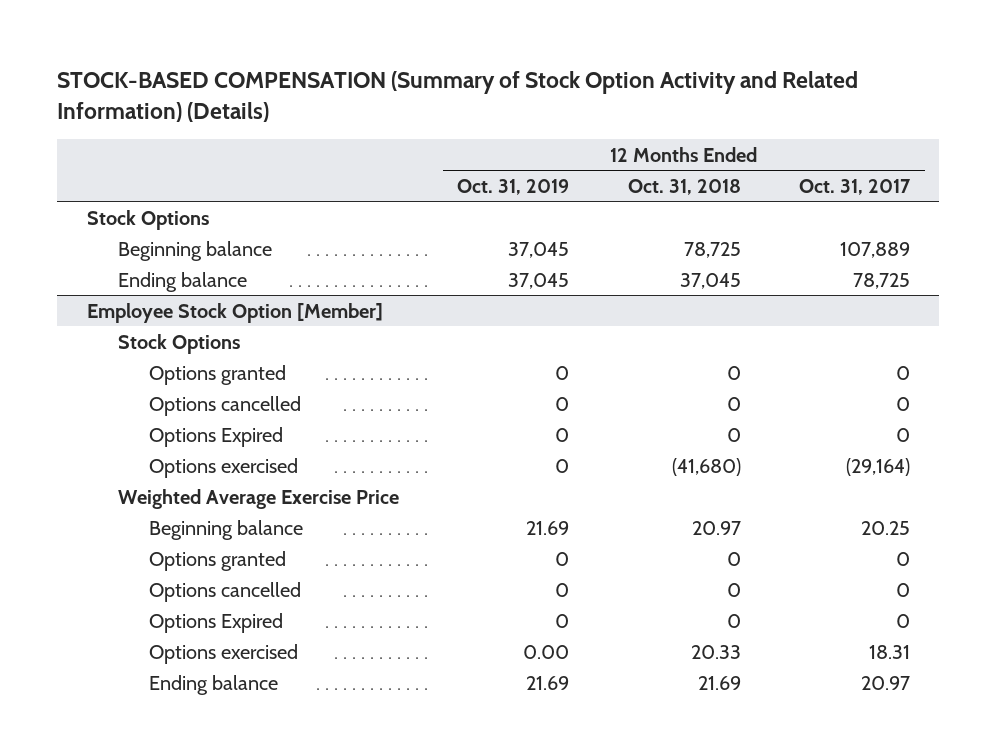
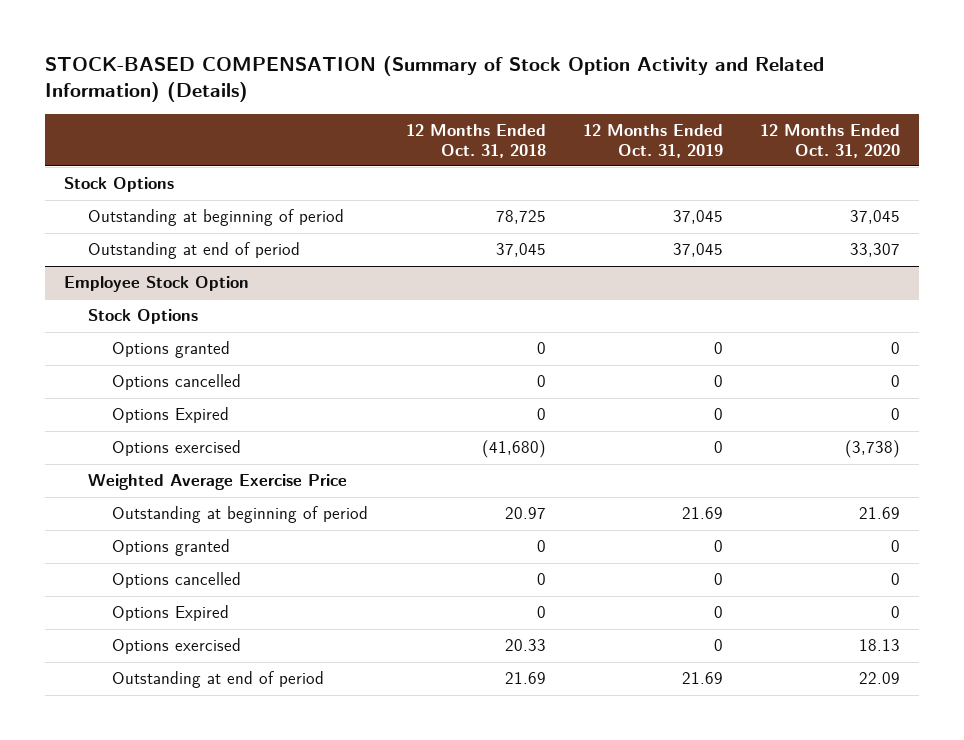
- | 12 Months Ended Oct. 31, 2019 | 12 Months Ended Oct. 31, 2018 | 12 Months Ended Oct. 31, 2017
+ | 12 Months Ended Oct. 31, 2018 | 12 Months Ended Oct. 31, 2019 | 12 Months Ended Oct. 31, 2020
- Beginning balance | 37,045 | 78,725 | 107,889
- Ending balance | 37,045 | 37,045 | 78,725
- Employee Stock Option [Member]
+ Outstanding at beginning of period | 78,725 | 37,045 | 37,045
+ Outstanding at end of period | 37,045 | 37,045 | 33,307
+ Employee Stock Option
- Beginning balance | 21.69 | 20.97 | 20.25
+ Outstanding at beginning of period | 20.97 | 21.69 | 21.69
- Options exercised | 0.00 | 20.33 | 18.31
- Ending balance | 21.69 | 21.69 | 20.97
+ Options exercised | 20.33 | 0 | 18.13
+ Outstanding at end of period | 21.69 | 21.69 | 22.09

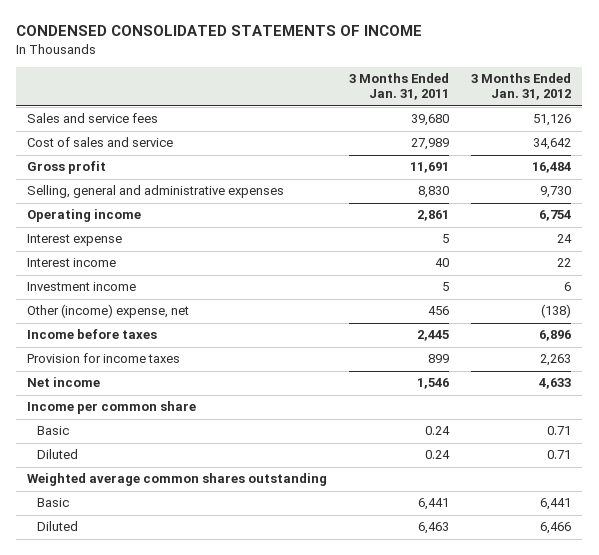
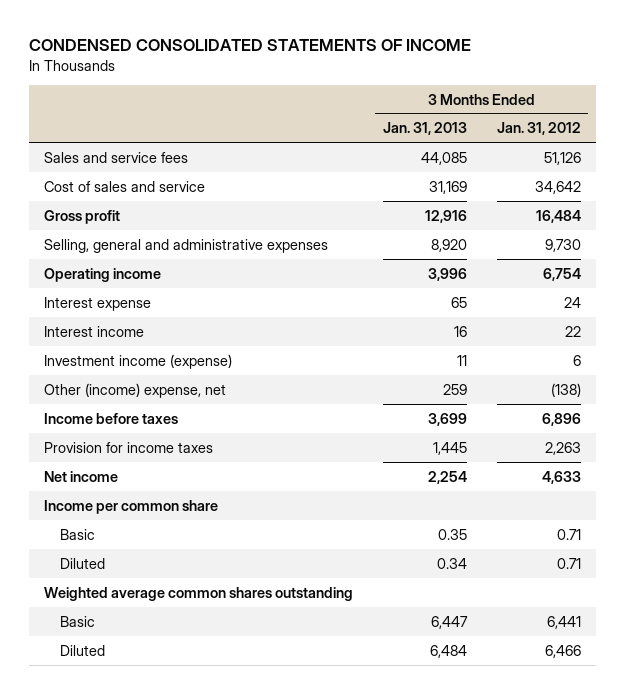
- | 3 Months Ended Jan. 31, 2011 | 3 Months Ended Jan. 31, 2012
+ | 3 Months Ended Jan. 31, 2013 | 3 Months Ended Jan. 31, 2012
- Investment income | 5 | 6
+ Investment income (expense) | 11 | 6

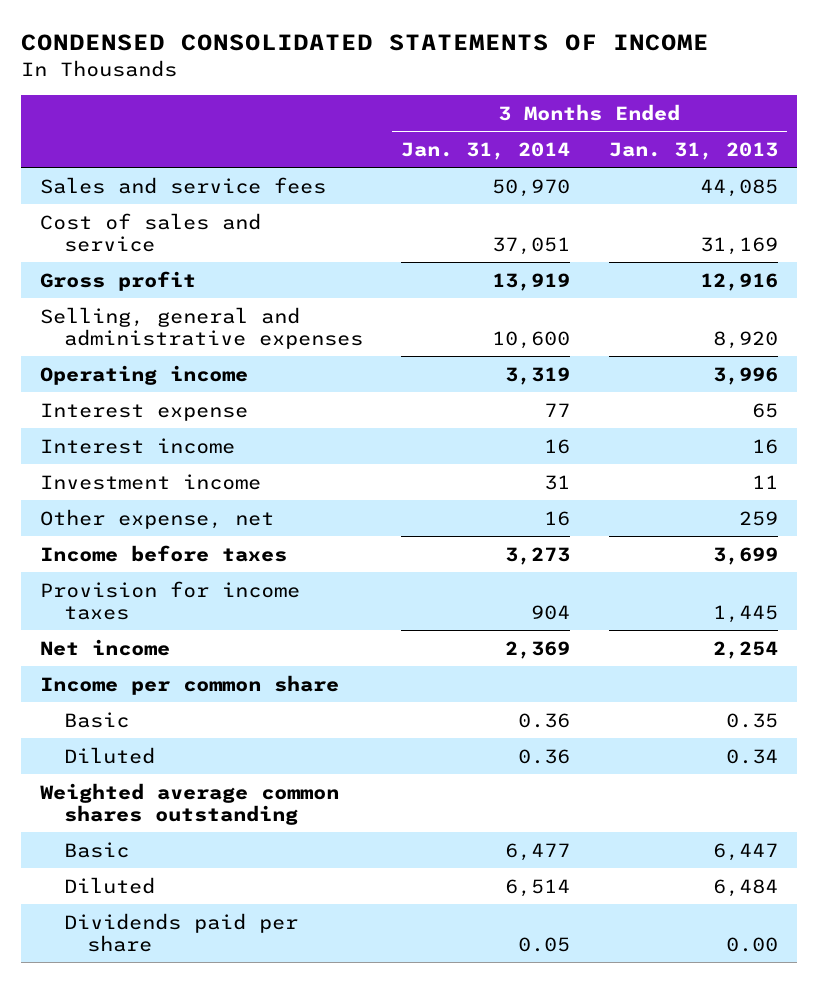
- | 3 Months Ended Jan. 31, 2013 | 3 Months Ended Jan. 31, 2012
+ | 3 Months Ended Jan. 31, 2014 | 3 Months Ended Jan. 31, 2013
- Investment income (expense) | 11 | 6
- Other (income) expense, net | 259 | (138)
+ Investment income | 31 | 11
+ Other expense, net | 16 | 259
+ Dividends paid per share | 0.05 | 0.00

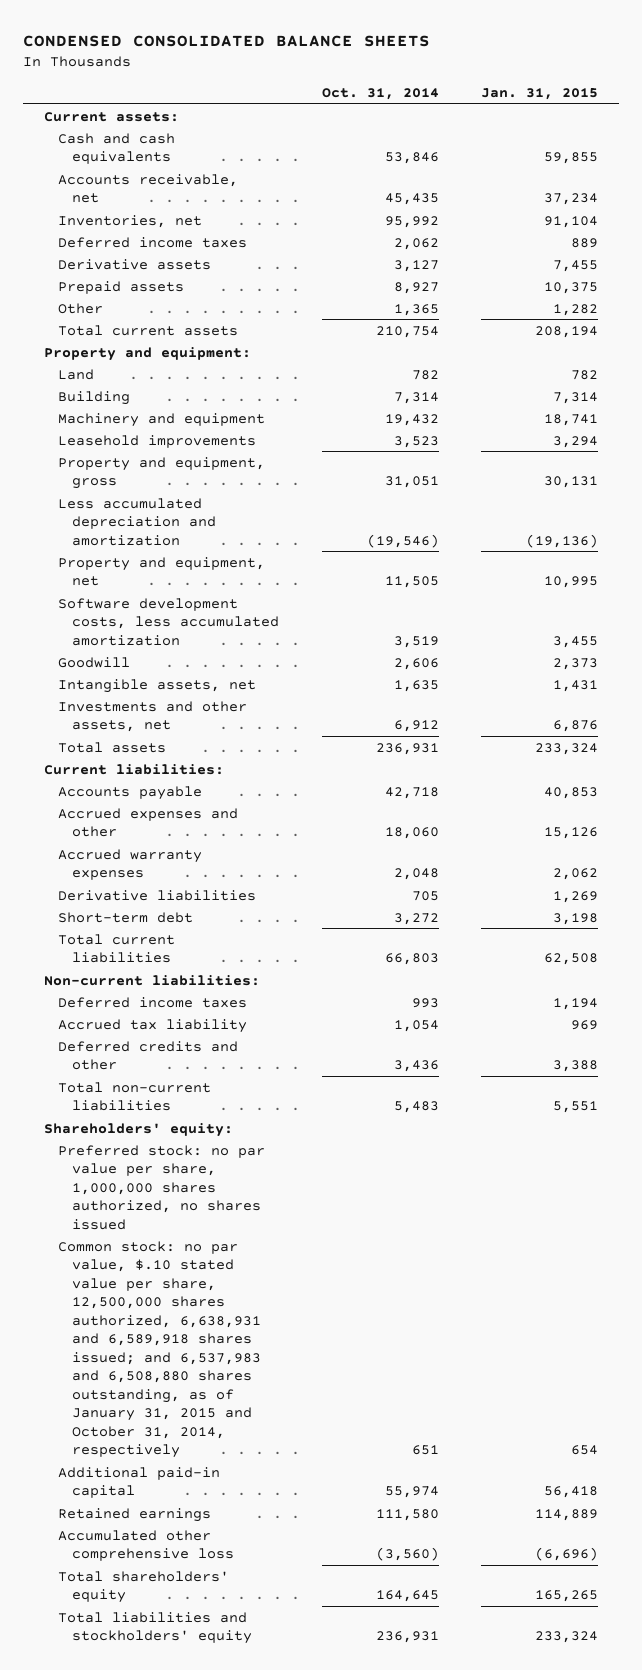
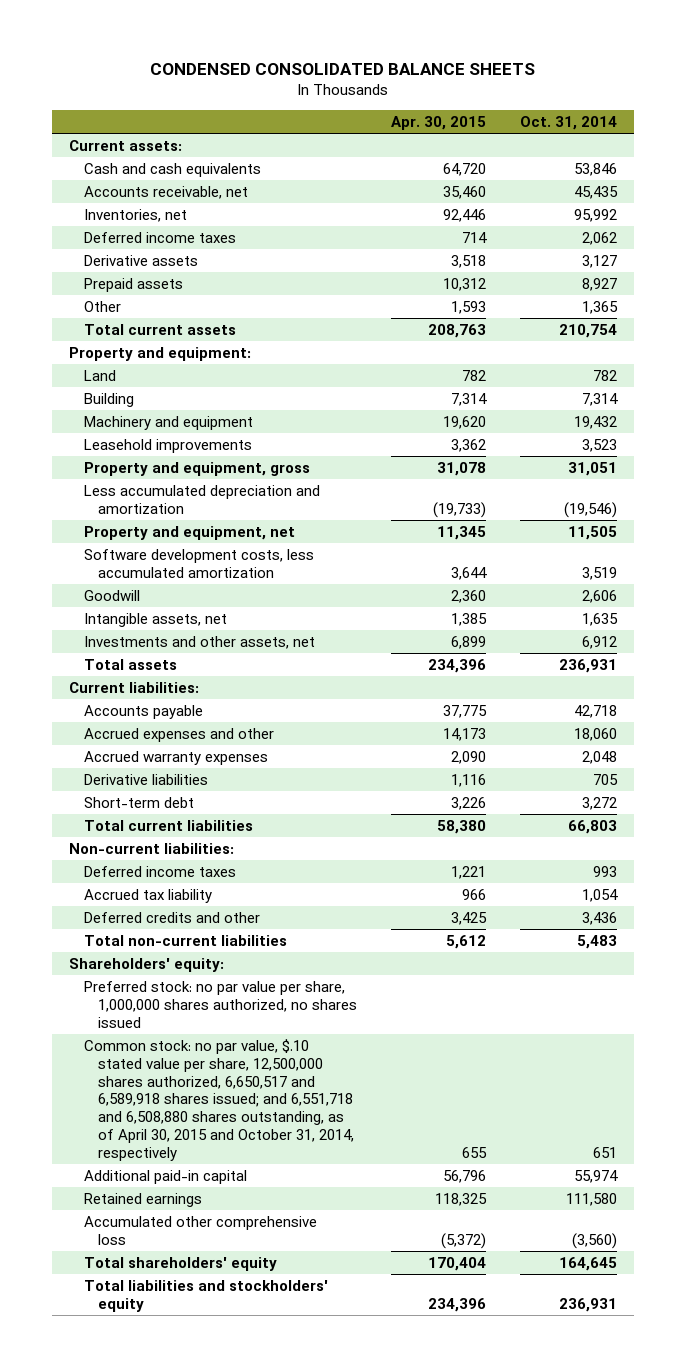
- | Oct. 31, 2014 | Jan. 31, 2015
+ | Apr. 30, 2015 | Oct. 31, 2014
- Common stock: no par value, $.10 stated value per share, 12,500,000 shares authorized, 6,638,931 and 6,589,918 shares issued; and 6,537,983 and 6,508,880 shares outstanding, as of January 31, 2015 and October 31, 2014, respectively | 651 | 654
+ Common stock: no par value, $.10 stated value per share, 12,500,000 shares authorized, 6,650,517 and 6,589,918 shares issued; and 6,551,718 and 6,508,880 shares outstanding, as of April 30, 2015 and October 31, 2014, respectively | 655 | 651

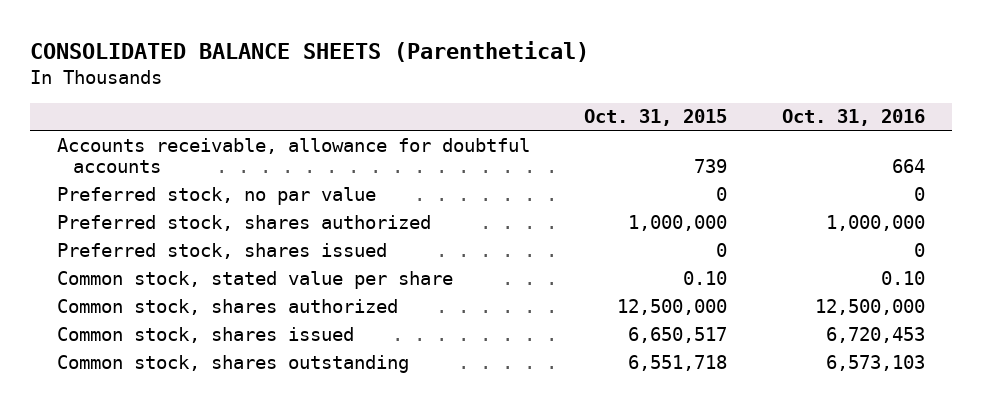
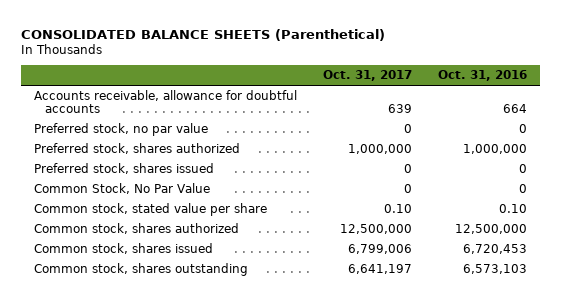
- | Oct. 31, 2015 | Oct. 31, 2016
+ | Oct. 31, 2017 | Oct. 31, 2016
+ Common Stock, No Par Value | 0 | 0

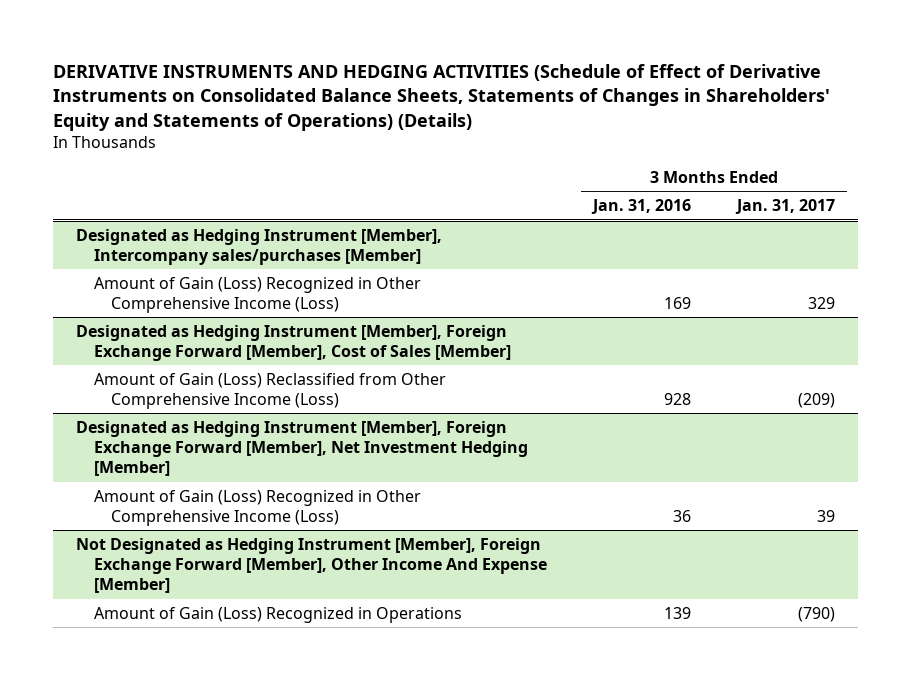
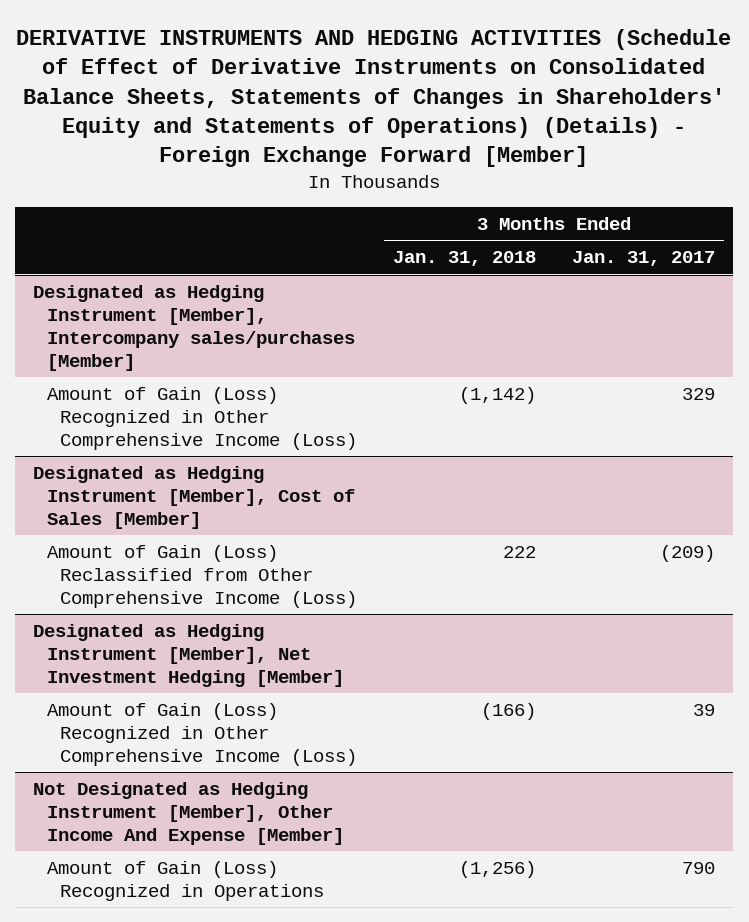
- DERIVATIVE INSTRUMENTS AND HEDGING ACTIVITIES (Schedule of Effect of Derivative Instruments on Consolidated Balance Sheets, Statements of Changes in Shareholders' Equity and Statements of Operations) (Details)
+ DERIVATIVE INSTRUMENTS AND HEDGING ACTIVITIES (Schedule of Effect of Derivative Instruments on Consolidated Balance Sheets, Statements of Changes in Shareholders' Equity and Statements of Operations) (Details) - Foreign Exchange Forward [Member]
- | 3 Months Ended Jan. 31, 2016 | 3 Months Ended Jan. 31, 2017
+ | 3 Months Ended Jan. 31, 2018 | 3 Months Ended Jan. 31, 2017
- Designated as Hedging Instrument [Member], Foreign Exchange Forward [Member], Cost of Sales [Member]
+ Designated as Hedging Instrument [Member], Cost of Sales [Member]
- Designated as Hedging Instrument [Member], Foreign Exchange Forward [Member], Net Investment Hedging [Member]
+ Designated as Hedging Instrument [Member], Net Investment Hedging [Member]
- Not Designated as Hedging Instrument [Member], Foreign Exchange Forward [Member], Other Income And Expense [Member]
- Amount of Gain (Loss) Recognized in Operations | 139 | (790)
+ Not Designated as Hedging Instrument [Member], Other Income And Expense [Member]
+ Amount of Gain (Loss) Recognized in Operations | (1,256) | 790

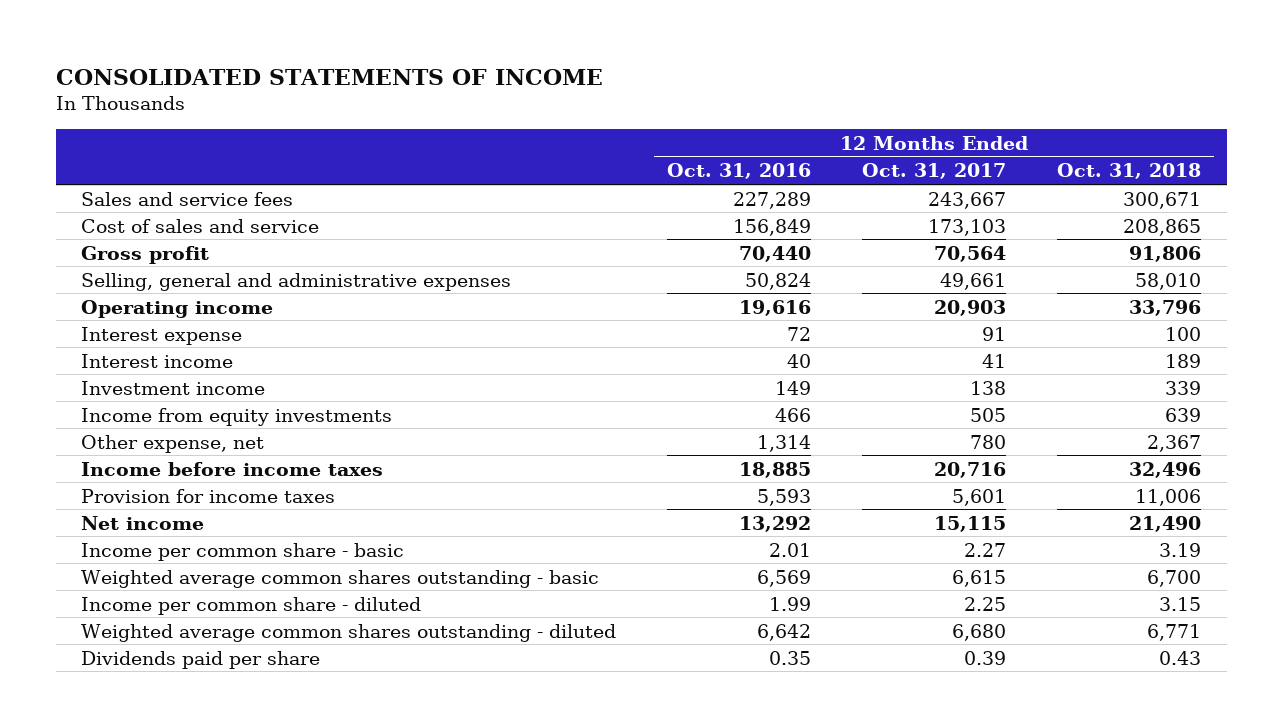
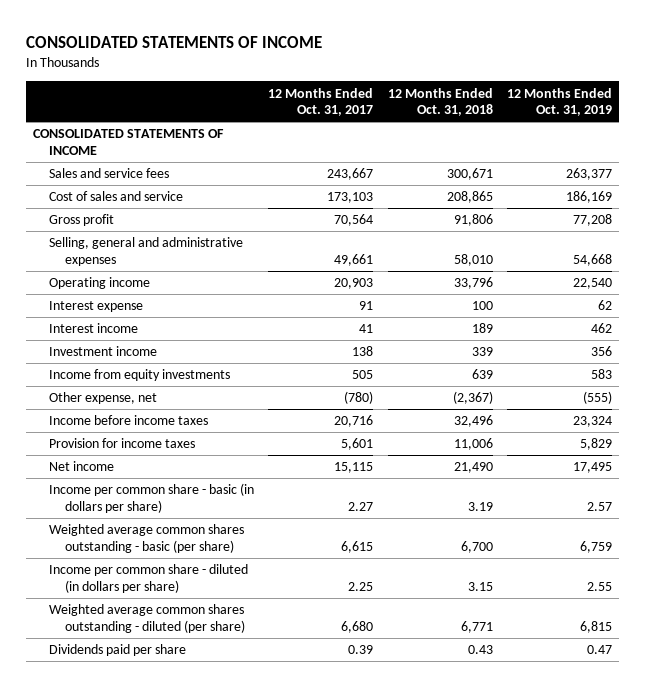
- | 12 Months Ended Oct. 31, 2016 | 12 Months Ended Oct. 31, 2017 | 12 Months Ended Oct. 31, 2018
+ | 12 Months Ended Oct. 31, 2017 | 12 Months Ended Oct. 31, 2018 | 12 Months Ended Oct. 31, 2019
+ CONSOLIDATED STATEMENTS OF INCOME
- Other expense, net | 1,314 | 780 | 2,367
+ Other expense, net | (780) | (2,367) | (555)
- Income per common share - basic | 2.01 | 2.27 | 3.19
- Weighted average common shares outstanding - basic | 6,569 | 6,615 | 6,700
- Income per common share - diluted | 1.99 | 2.25 | 3.15
- Weighted average common shares outstanding - diluted | 6,642 | 6,680 | 6,771
+ Income per common share - basic (in dollars per share) | 2.27 | 3.19 | 2.57
+ Weighted average common shares outstanding - basic (per share) | 6,615 | 6,700 | 6,759
+ Income per common share - diluted (in dollars per share) | 2.25 | 3.15 | 2.55
+ Weighted average common shares outstanding - diluted (per share) | 6,680 | 6,771 | 6,815

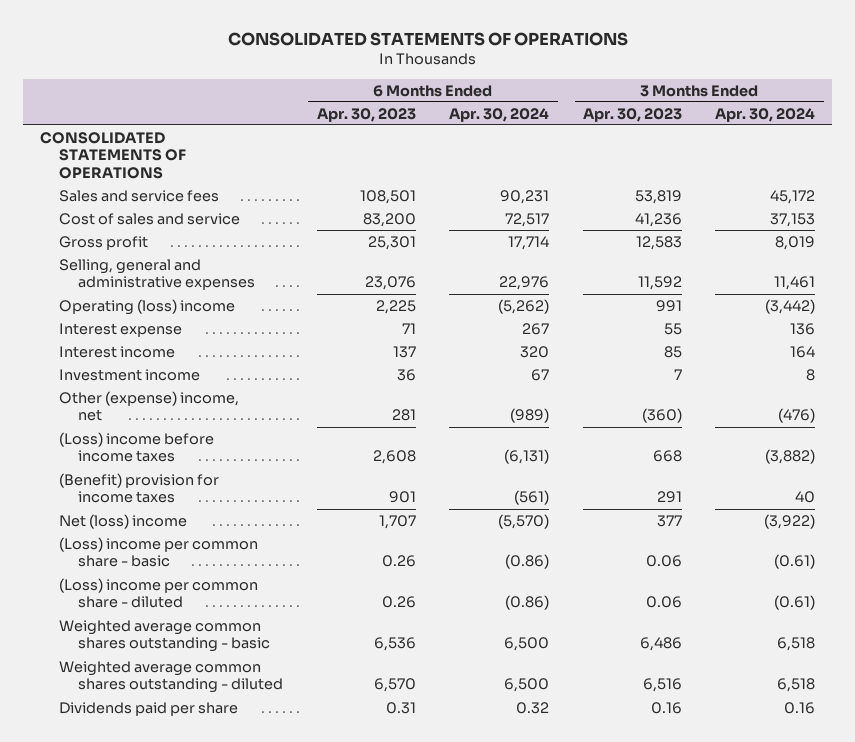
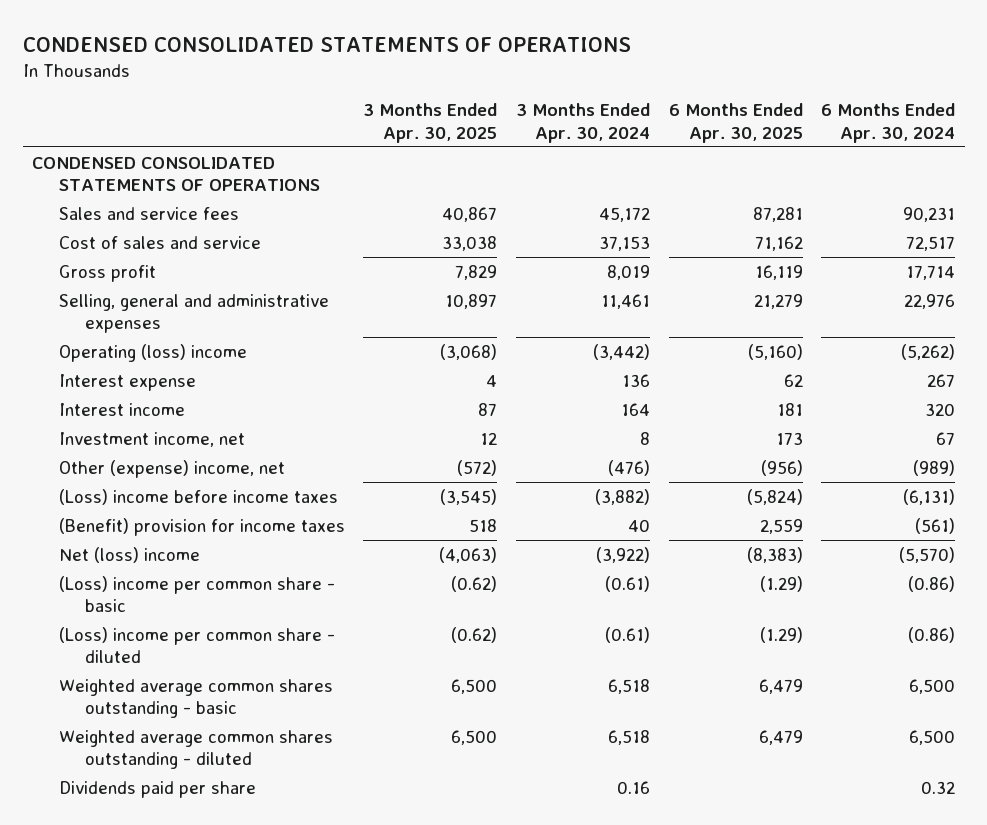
- CONSOLIDATED STATEMENTS OF OPERATIONS
+ CONDENSED CONSOLIDATED STATEMENTS OF OPERATIONS
- | 6 Months Ended Apr. 30, 2023 | 6 Months Ended Apr. 30, 2024 | 3 Months Ended Apr. 30, 2023 | 3 Months Ended Apr. 30, 2024
+ | 3 Months Ended Apr. 30, 2025 | 3 Months Ended Apr. 30, 2024 | 6 Months Ended Apr. 30, 2025 | 6 Months Ended Apr. 30, 2024
- CONSOLIDATED STATEMENTS OF OPERATIONS
+ CONDENSED CONSOLIDATED STATEMENTS OF OPERATIONS
- Investment income | 36 | 67 | 7 | 8
+ Investment income, net | 12 | 8 | 173 | 67

